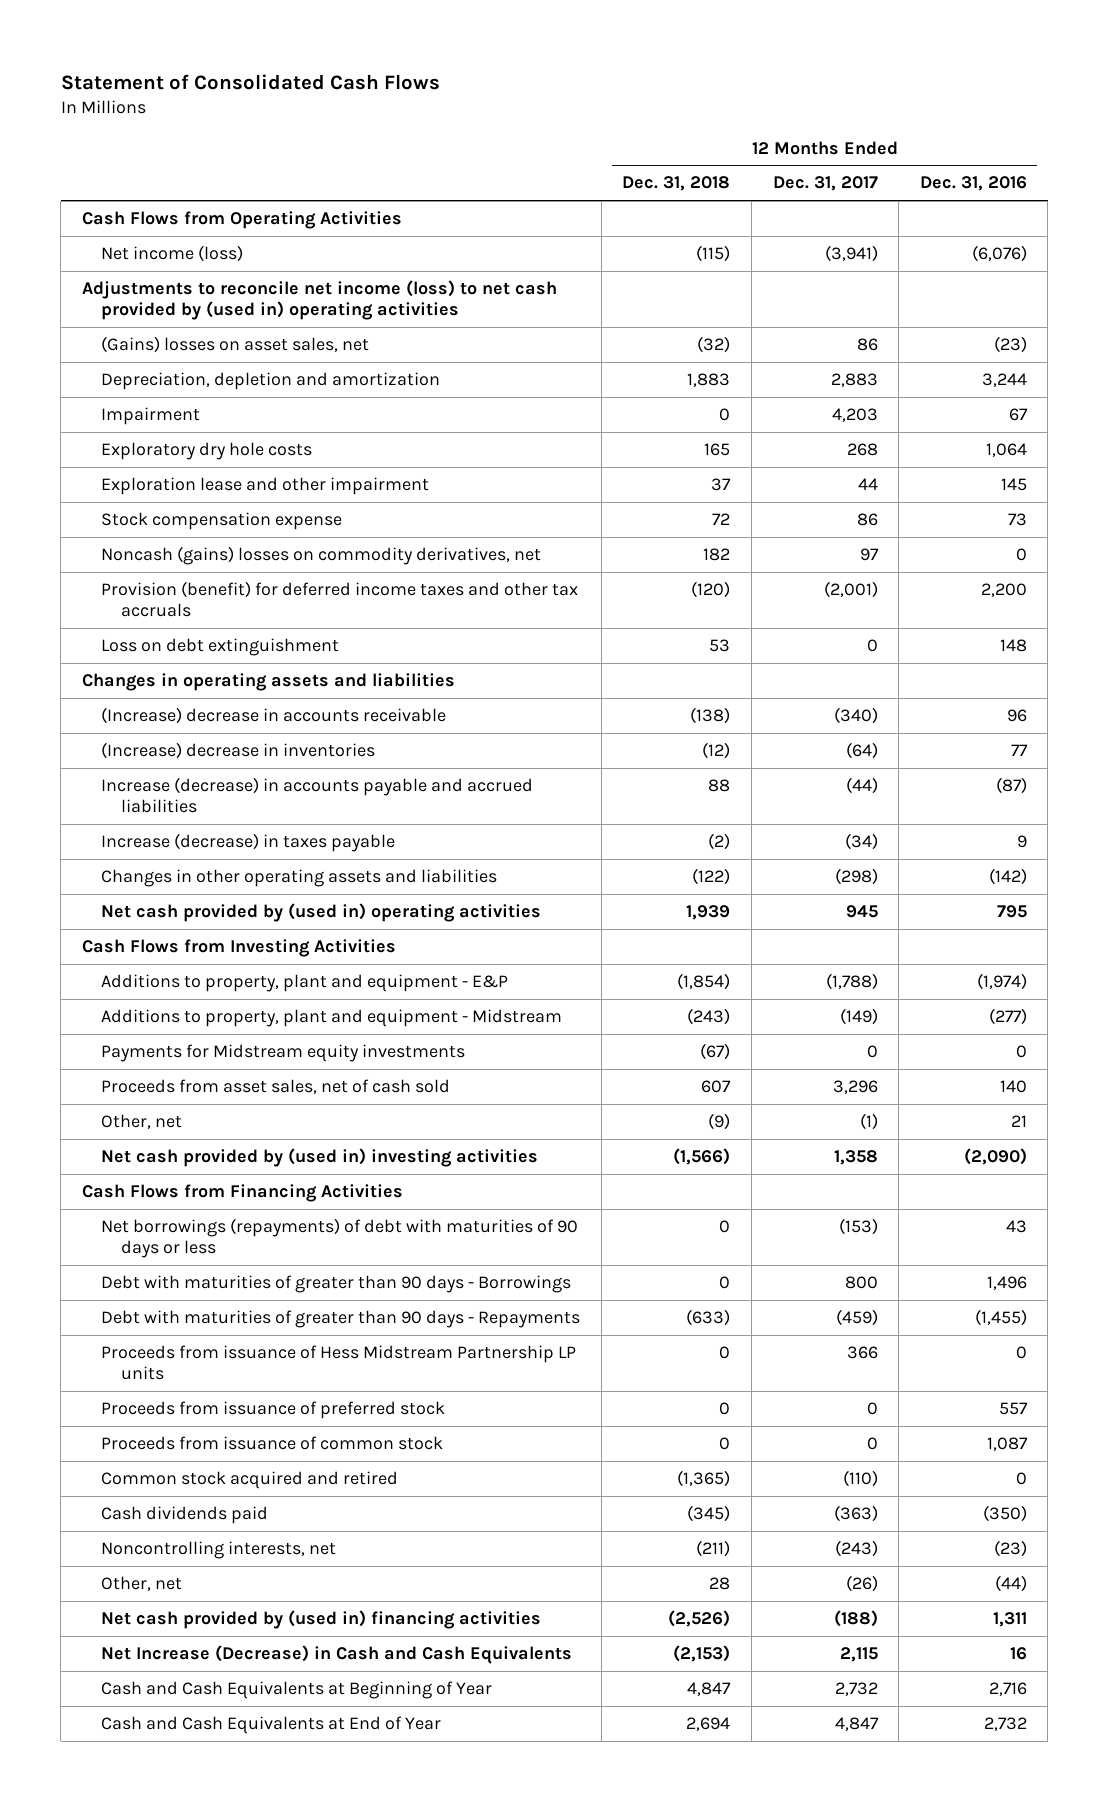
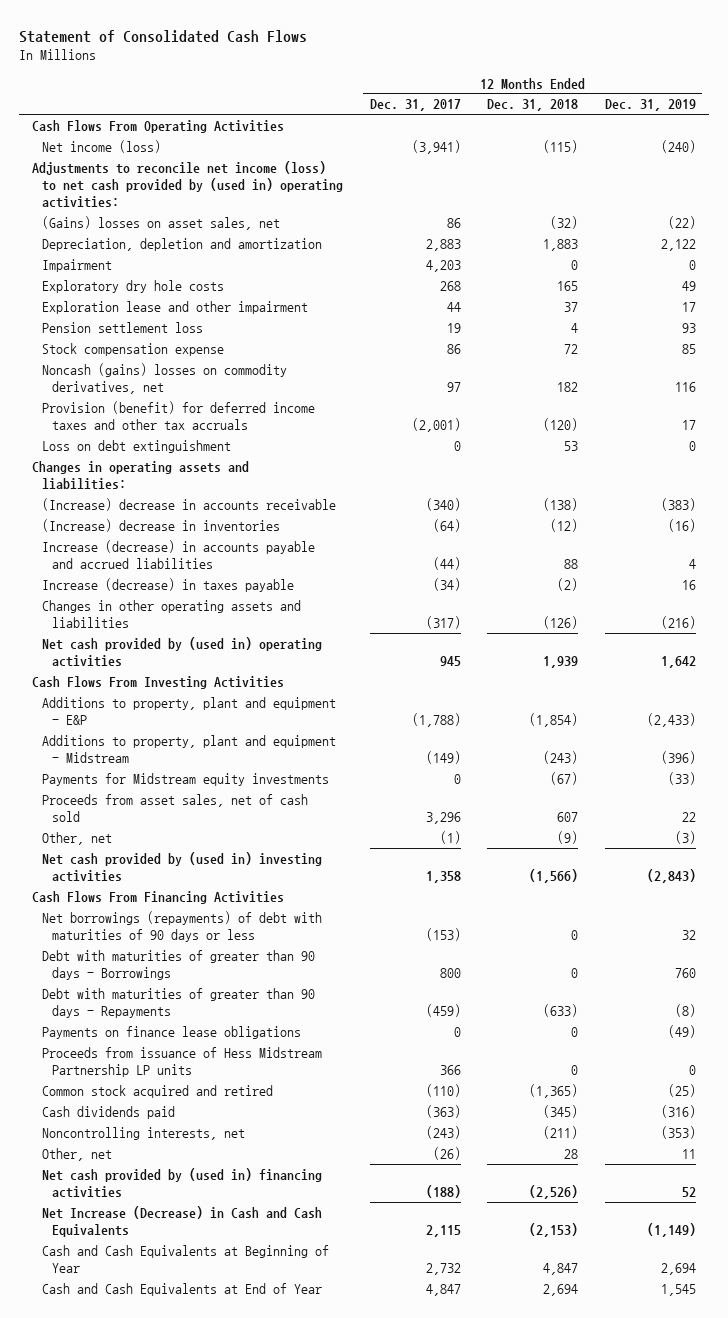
- | 12 Months Ended Dec. 31, 2018 | 12 Months Ended Dec. 31, 2017 | 12 Months Ended Dec. 31, 2016
+ | 12 Months Ended Dec. 31, 2017 | 12 Months Ended Dec. 31, 2018 | 12 Months Ended Dec. 31, 2019
- Cash Flows from Operating Activities
+ Cash Flows From Operating Activities
- Adjustments to reconcile net income (loss) to net cash provided by (used in) operating activities
+ Adjustments to reconcile net income (loss) to net cash provided by (used in) operating activities:
+ Pension settlement loss | 19 | 4 | 93
- Changes in operating assets and liabilities
+ Changes in operating assets and liabilities:
- Changes in other operating assets and liabilities | (122) | (298) | (142)
+ Changes in other operating assets and liabilities | (317) | (126) | (216)
- Cash Flows from Investing Activities
+ Cash Flows From Investing Activities
- Cash Flows from Financing Activities
+ Cash Flows From Financing Activities
+ Payments on finance lease obligations | 0 | 0 | (49)
- Proceeds from issuance of preferred stock | 0 | 0 | 557
- Proceeds from issuance of common stock | 0 | 0 | 1,087

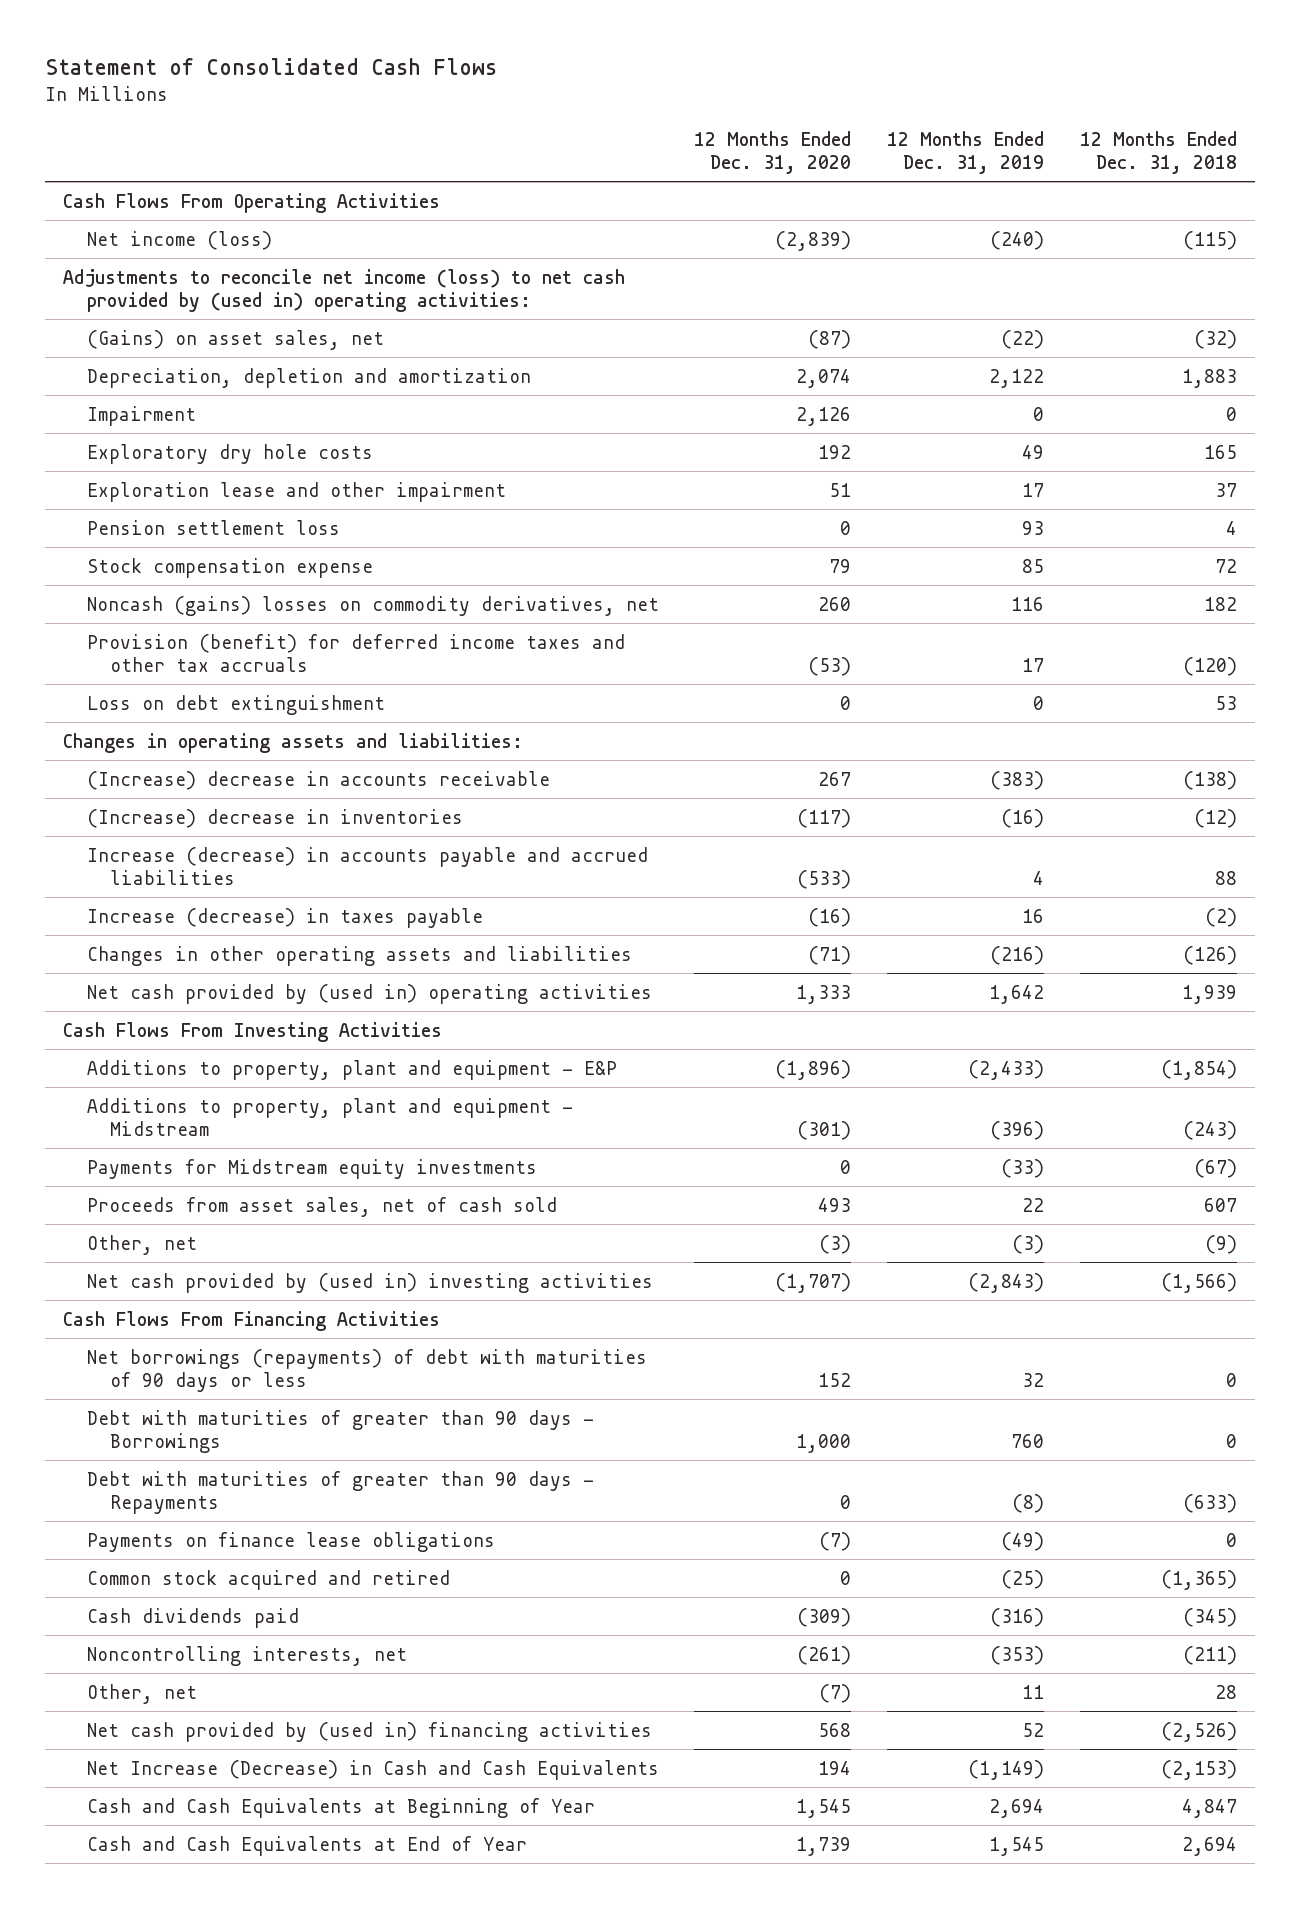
- | 12 Months Ended Dec. 31, 2017 | 12 Months Ended Dec. 31, 2018 | 12 Months Ended Dec. 31, 2019
+ | 12 Months Ended Dec. 31, 2020 | 12 Months Ended Dec. 31, 2019 | 12 Months Ended Dec. 31, 2018
- (Gains) losses on asset sales, net | 86 | (32) | (22)
+ (Gains) on asset sales, net | (87) | (22) | (32)
- Proceeds from issuance of Hess Midstream Partnership LP units | 366 | 0 | 0

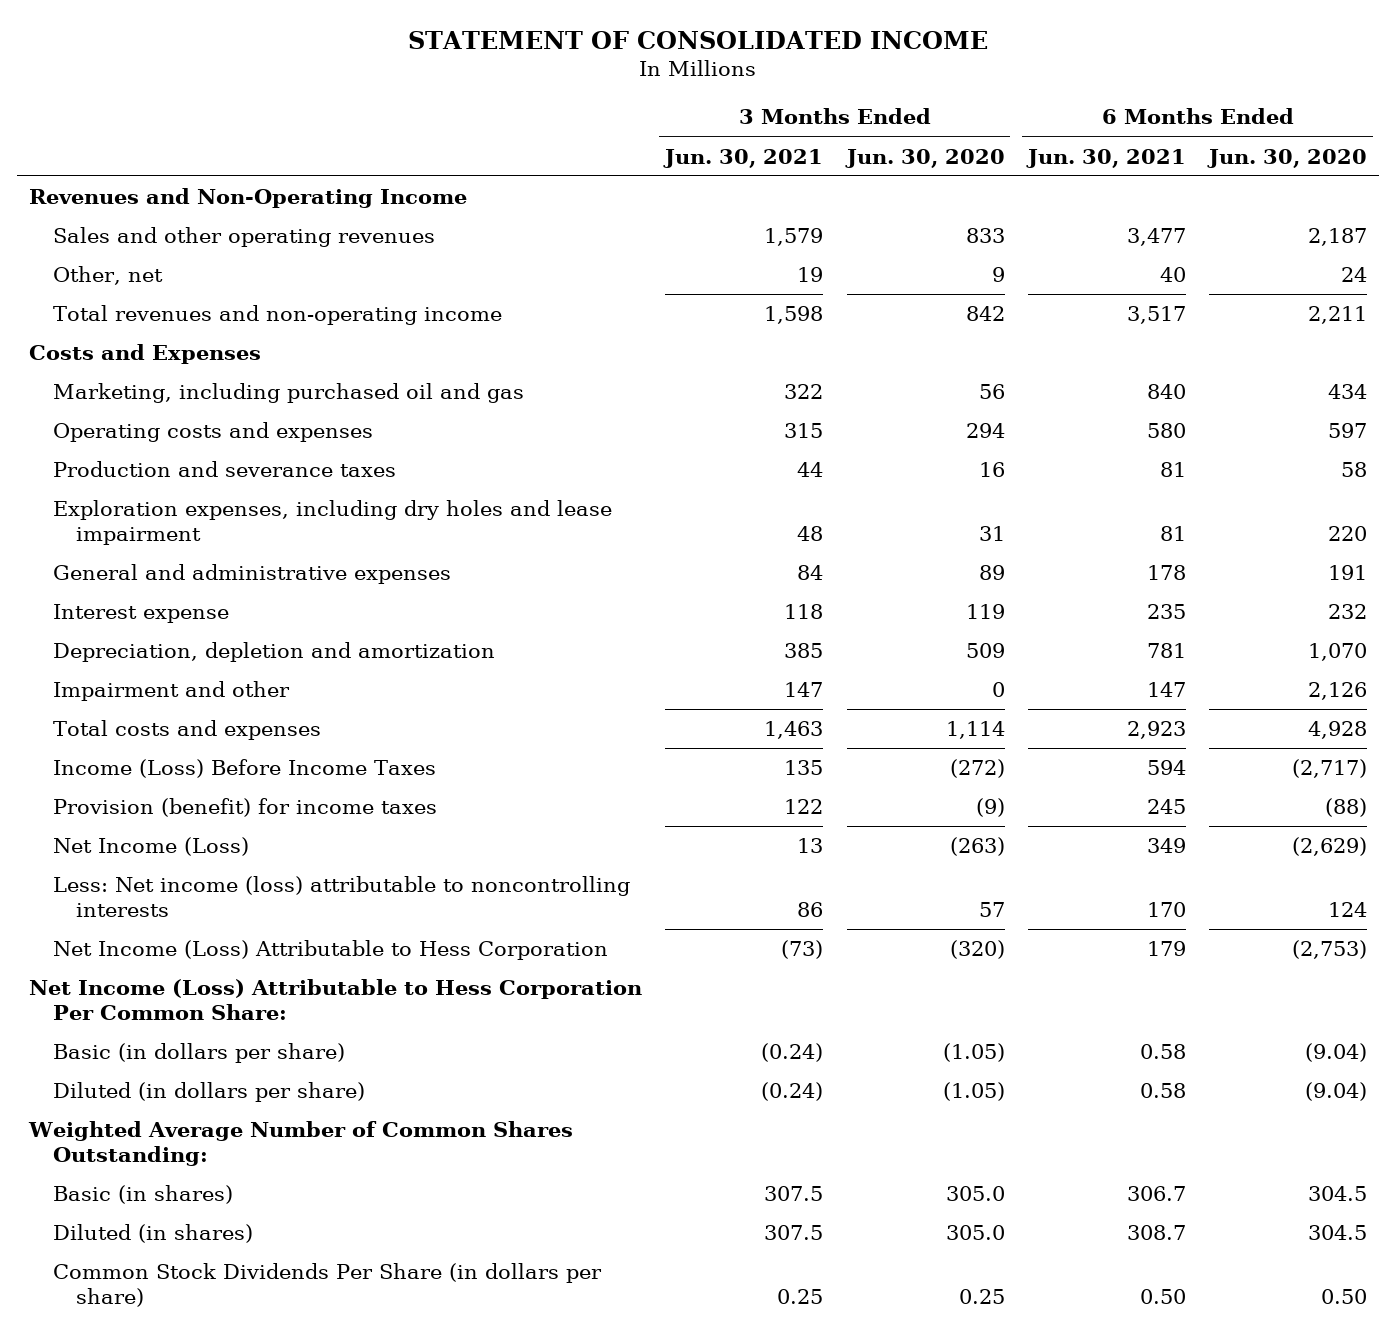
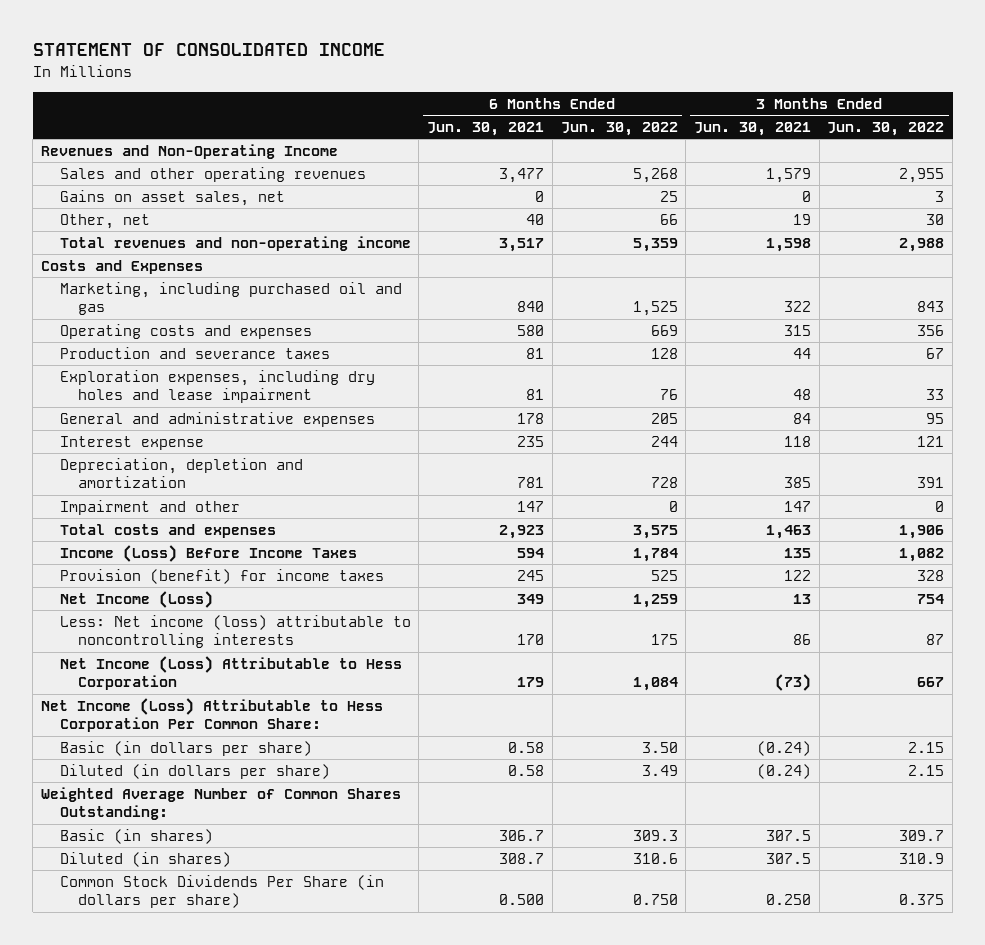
- | 3 Months Ended Jun. 30, 2021 | 3 Months Ended Jun. 30, 2020 | 6 Months Ended Jun. 30, 2021 | 6 Months Ended Jun. 30, 2020
+ | 6 Months Ended Jun. 30, 2021 | 6 Months Ended Jun. 30, 2022 | 3 Months Ended Jun. 30, 2021 | 3 Months Ended Jun. 30, 2022
+ Gains on asset sales, net | 0 | 25 | 0 | 3
- Common Stock Dividends Per Share (in dollars per share) | 0.25 | 0.25 | 0.50 | 0.50
+ Common Stock Dividends Per Share (in dollars per share) | 0.500 | 0.750 | 0.250 | 0.375

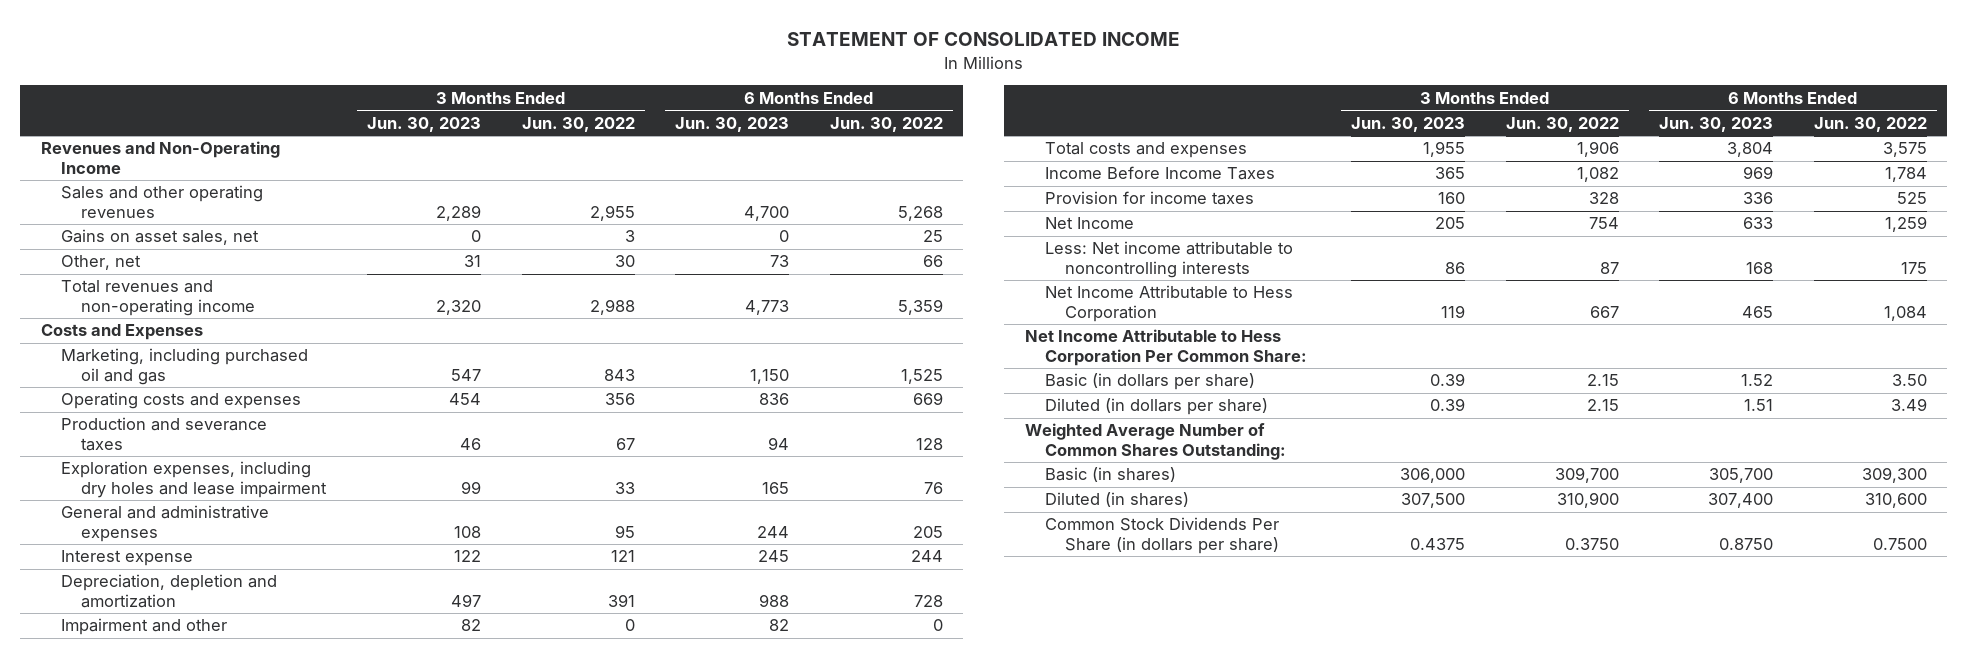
- | 6 Months Ended Jun. 30, 2021 | 6 Months Ended Jun. 30, 2022 | 3 Months Ended Jun. 30, 2021 | 3 Months Ended Jun. 30, 2022
+ | 3 Months Ended Jun. 30, 2023 | 3 Months Ended Jun. 30, 2022 | 6 Months Ended Jun. 30, 2023 | 6 Months Ended Jun. 30, 2022
- Income (Loss) Before Income Taxes | 594 | 1,784 | 135 | 1,082
- Provision (benefit) for income taxes | 245 | 525 | 122 | 328
- Net Income (Loss) | 349 | 1,259 | 13 | 754
- Less: Net income (loss) attributable to noncontrolling interests | 170 | 175 | 86 | 87
- Net Income (Loss) Attributable to Hess Corporation | 179 | 1,084 | (73) | 667
- Net Income (Loss) Attributable to Hess Corporation Per Common Share:
+ Income Before Income Taxes | 365 | 1,082 | 969 | 1,784
+ Provision for income taxes | 160 | 328 | 336 | 525
+ Net Income | 205 | 754 | 633 | 1,259
+ Less: Net income attributable to noncontrolling interests | 86 | 87 | 168 | 175
+ Net Income Attributable to Hess Corporation | 119 | 667 | 465 | 1,084
+ Net Income Attributable to Hess Corporation Per Common Share:
- Basic (in shares) | 306.7 | 309.3 | 307.5 | 309.7
- Diluted (in shares) | 308.7 | 310.6 | 307.5 | 310.9
- Common Stock Dividends Per Share (in dollars per share) | 0.500 | 0.750 | 0.250 | 0.375
+ Basic (in shares) | 306,000 | 309,700 | 305,700 | 309,300
+ Diluted (in shares) | 307,500 | 310,900 | 307,400 | 310,600
+ Common Stock Dividends Per Share (in dollars per share) | 0.4375 | 0.3750 | 0.8750 | 0.7500

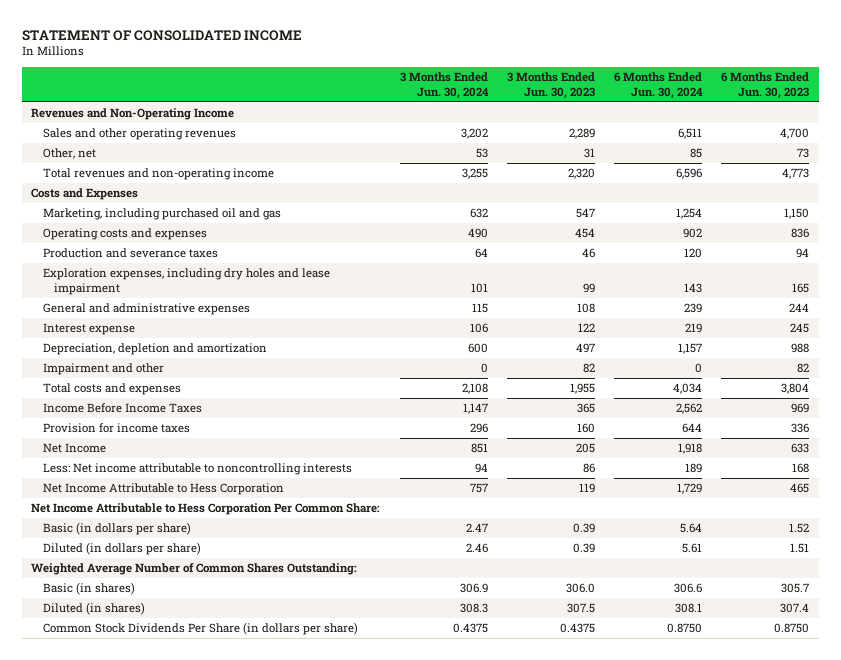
- | 3 Months Ended Jun. 30, 2023 | 3 Months Ended Jun. 30, 2022 | 6 Months Ended Jun. 30, 2023 | 6 Months Ended Jun. 30, 2022
+ | 3 Months Ended Jun. 30, 2024 | 3 Months Ended Jun. 30, 2023 | 6 Months Ended Jun. 30, 2024 | 6 Months Ended Jun. 30, 2023
- Gains on asset sales, net | 0 | 3 | 0 | 25
- Basic (in shares) | 306,000 | 309,700 | 305,700 | 309,300
- Diluted (in shares) | 307,500 | 310,900 | 307,400 | 310,600
+ Basic (in shares) | 306.9 | 306.0 | 306.6 | 305.7
+ Diluted (in shares) | 308.3 | 307.5 | 308.1 | 307.4

